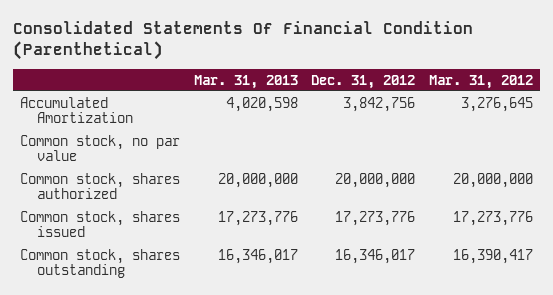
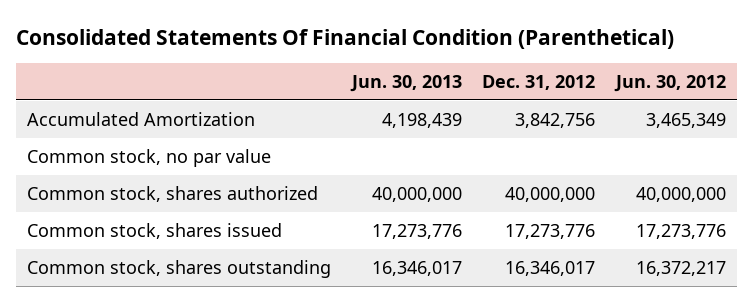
- | Mar. 31, 2013 | Dec. 31, 2012 | Mar. 31, 2012
+ | Jun. 30, 2013 | Dec. 31, 2012 | Jun. 30, 2012
- Common stock, shares authorized | 20,000,000 | 20,000,000 | 20,000,000
+ Common stock, shares authorized | 40,000,000 | 40,000,000 | 40,000,000

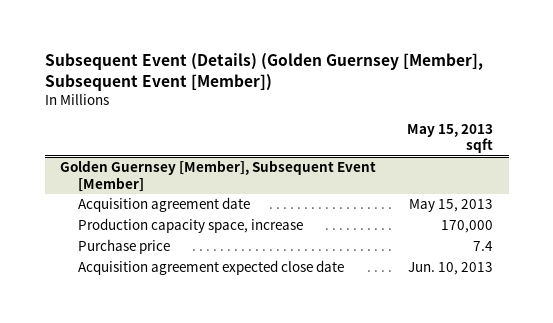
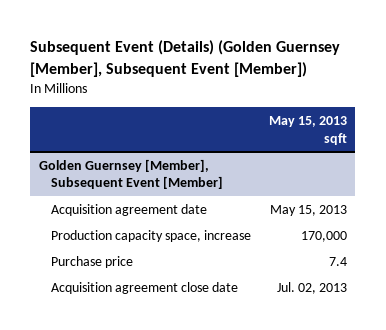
@ Golden Guernsey [Member], Subsequent Event [Member]
- Acquisition agreement expected close date | Jun. 10, 2013
+ Acquisition agreement close date | Jul. 02, 2013

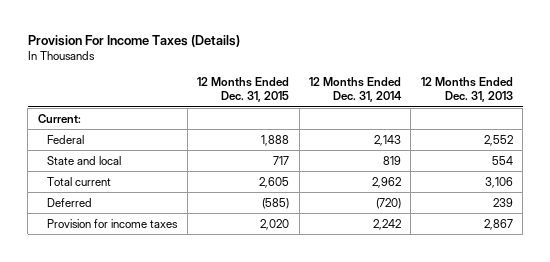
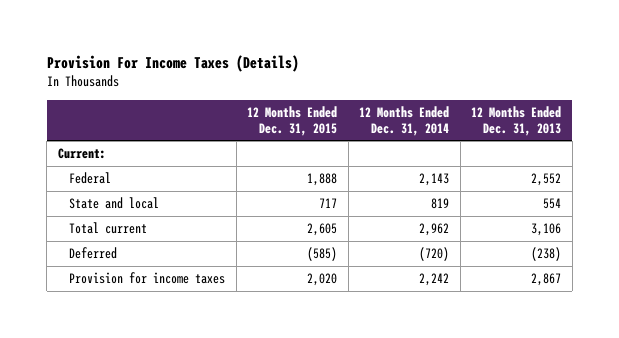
- Deferred | (585) | (720) | 239
+ Deferred | (585) | (720) | (238)

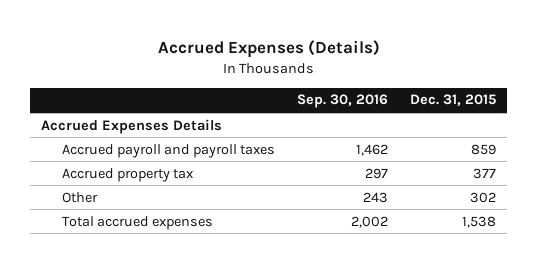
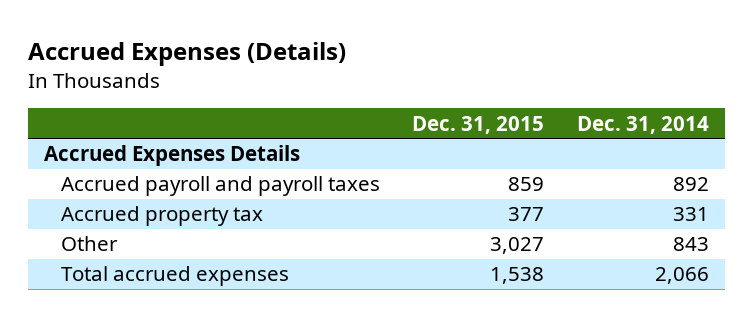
- | Sep. 30, 2016 | Dec. 31, 2015
+ | Dec. 31, 2015 | Dec. 31, 2014
- Other | 243 | 302
+ Other | 3,027 | 843

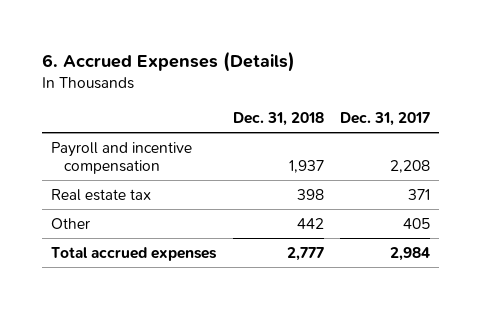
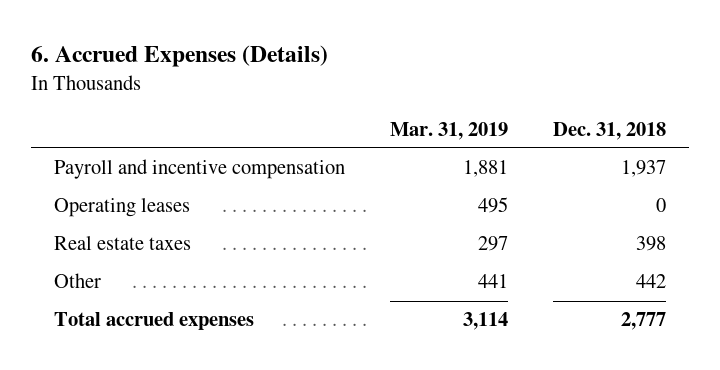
- | Dec. 31, 2018 | Dec. 31, 2017
+ | Mar. 31, 2019 | Dec. 31, 2018
- Real estate tax | 398 | 371
+ Operating leases | 495 | 0
+ Real estate taxes | 297 | 398

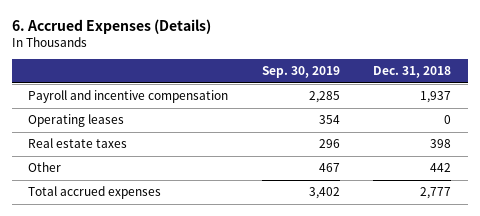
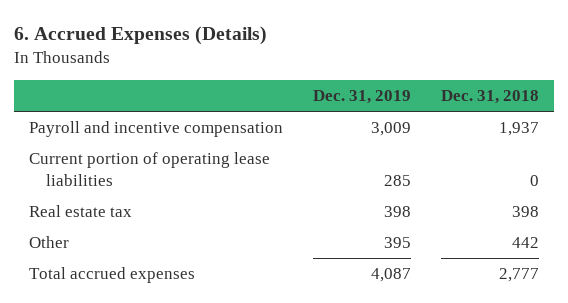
- | Sep. 30, 2019 | Dec. 31, 2018
+ | Dec. 31, 2019 | Dec. 31, 2018
- Operating leases | 354 | 0
- Real estate taxes | 296 | 398
+ Current portion of operating lease liabilities | 285 | 0
+ Real estate tax | 398 | 398

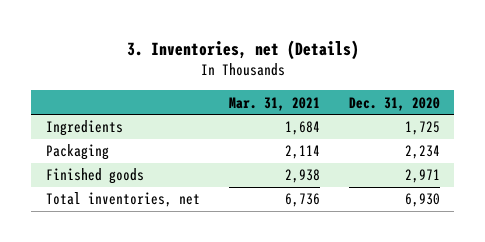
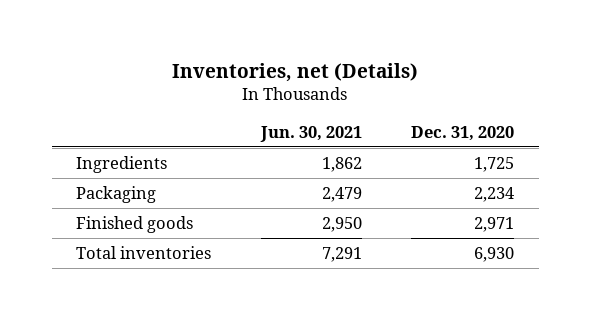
- 3. Inventories, net (Details)
+ Inventories, net (Details)
- | Mar. 31, 2021 | Dec. 31, 2020
+ | Jun. 30, 2021 | Dec. 31, 2020
- Total inventories, net | 6,736 | 6,930
+ Total inventories | 7,291 | 6,930

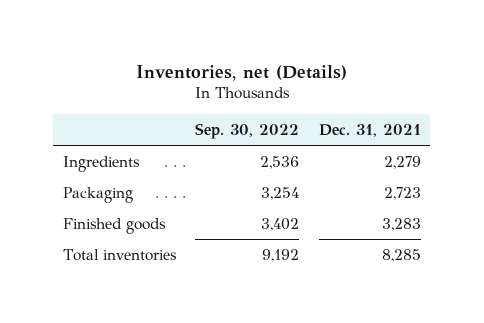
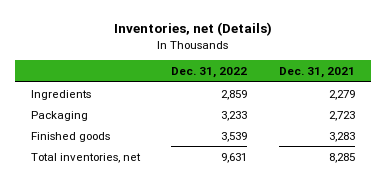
- | Sep. 30, 2022 | Dec. 31, 2021
+ | Dec. 31, 2022 | Dec. 31, 2021
- Total inventories | 9,192 | 8,285
+ Total inventories, net | 9,631 | 8,285

